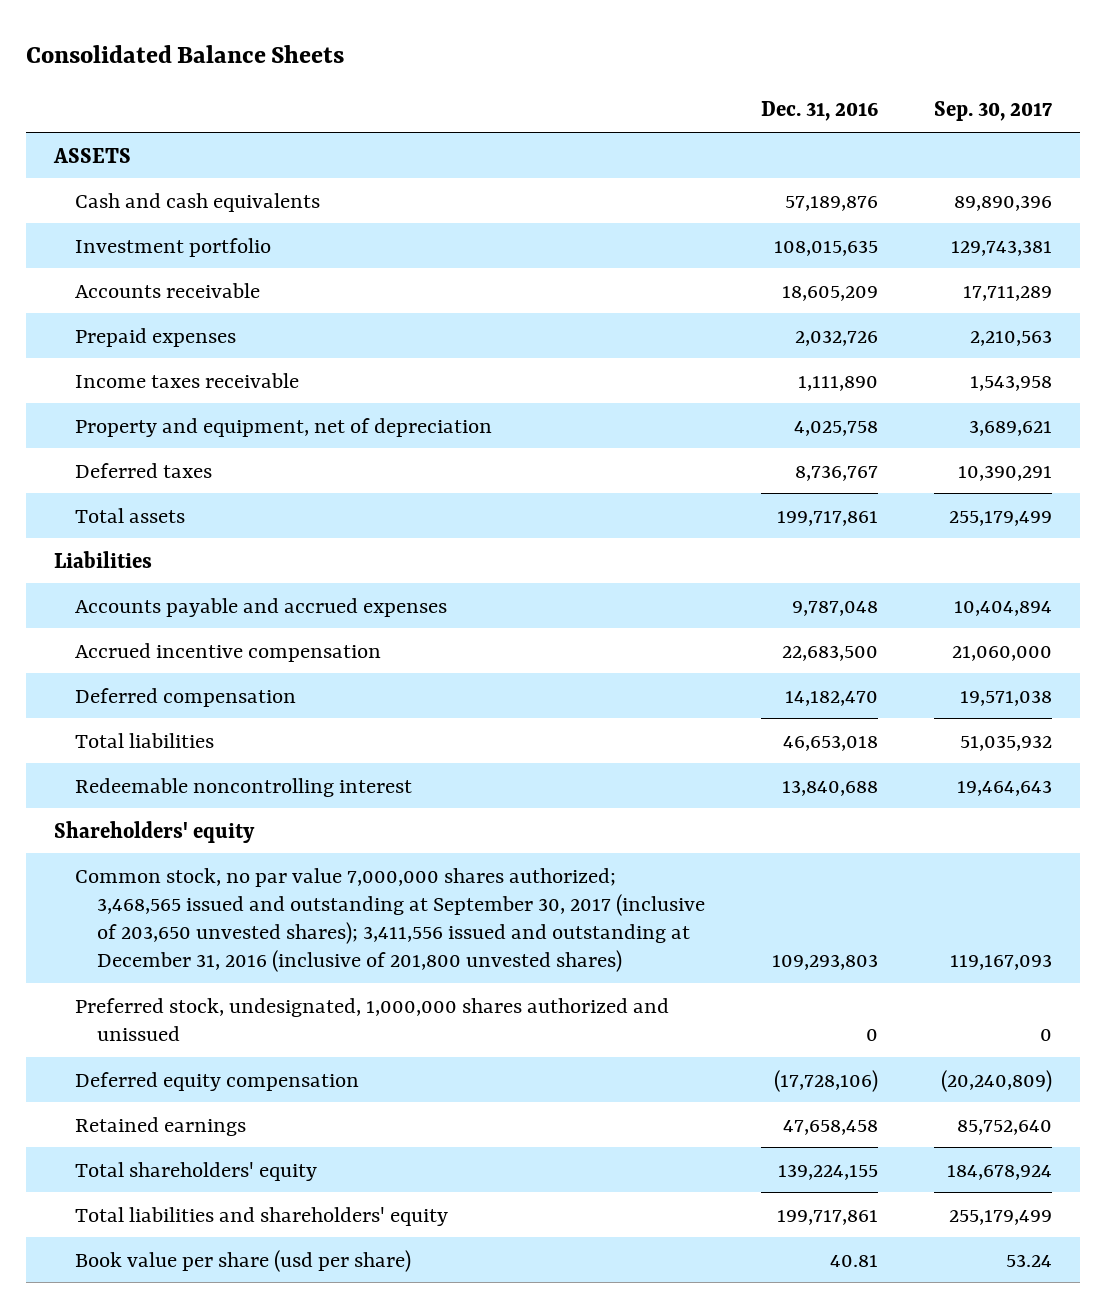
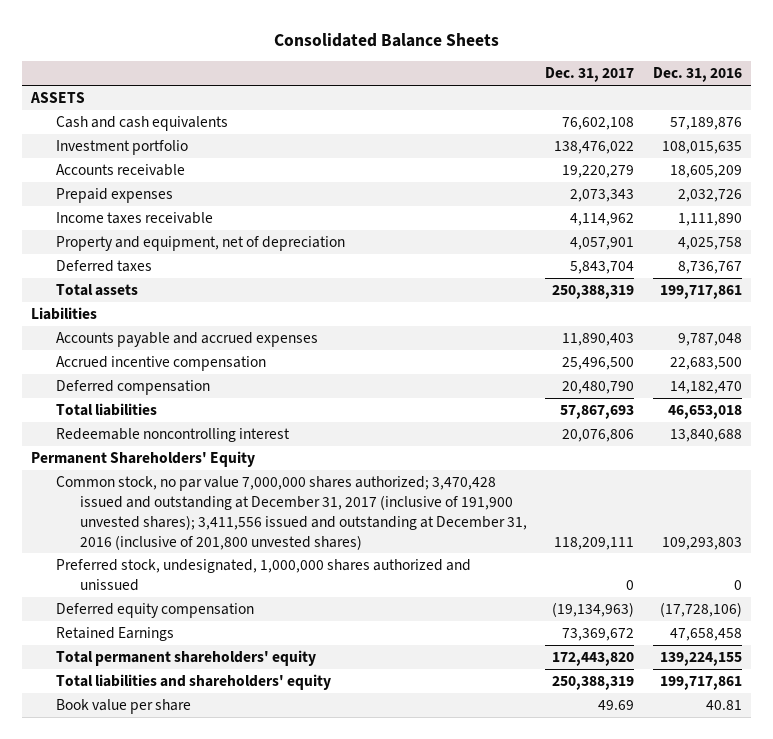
- | Dec. 31, 2016 | Sep. 30, 2017
+ | Dec. 31, 2017 | Dec. 31, 2016
- Shareholders' equity
- Common stock, no par value 7,000,000 shares authorized; 3,468,565 issued and outstanding at September 30, 2017 (inclusive of 203,650 unvested shares); 3,411,556 issued and outstanding at December 31, 2016 (inclusive of 201,800 unvested shares) | 109,293,803 | 119,167,093
+ Permanent Shareholders' Equity
+ Common stock, no par value 7,000,000 shares authorized; 3,470,428 issued and outstanding at December 31, 2017 (inclusive of 191,900 unvested shares); 3,411,556 issued and outstanding at December 31, 2016 (inclusive of 201,800 unvested shares) | 118,209,111 | 109,293,803
- Retained earnings | 47,658,458 | 85,752,640
- Total shareholders' equity | 139,224,155 | 184,678,924
+ Retained Earnings | 73,369,672 | 47,658,458
+ Total permanent shareholders' equity | 172,443,820 | 139,224,155
- Book value per share (usd per share) | 40.81 | 53.24
+ Book value per share | 49.69 | 40.81

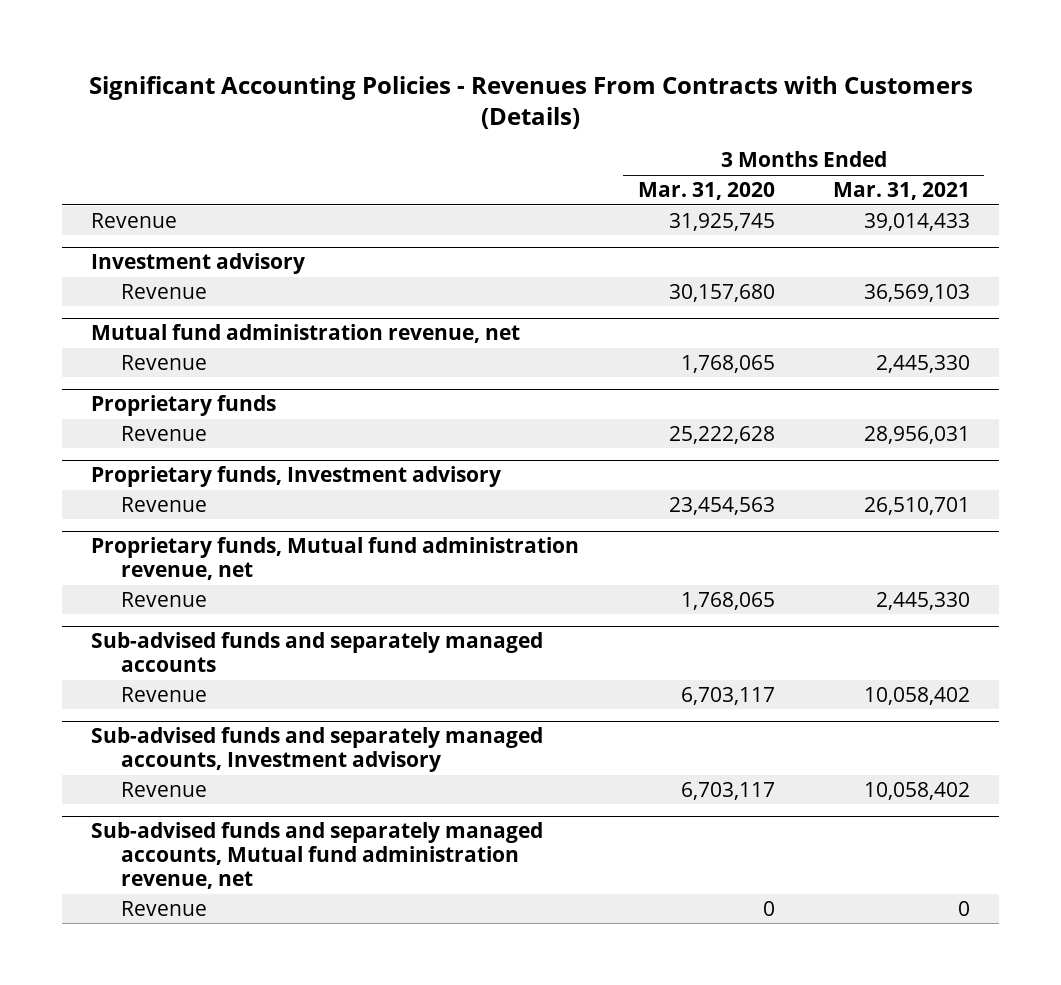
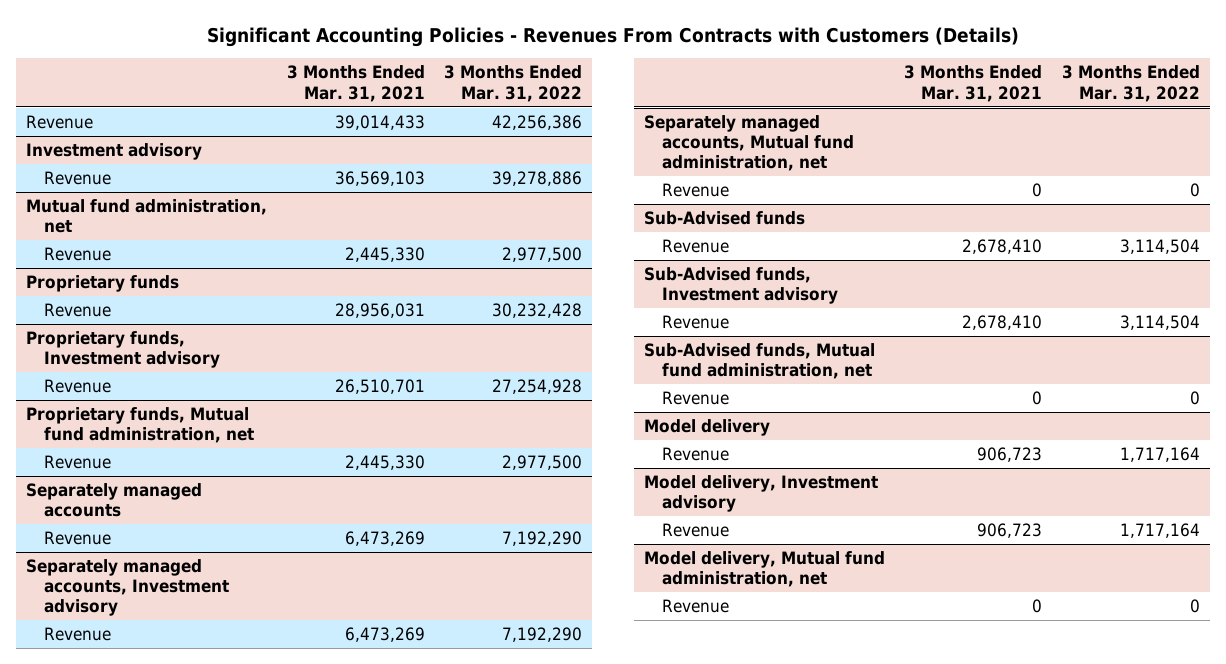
- | 3 Months Ended Mar. 31, 2020 | 3 Months Ended Mar. 31, 2021
+ | 3 Months Ended Mar. 31, 2021 | 3 Months Ended Mar. 31, 2022
- Mutual fund administration revenue, net
+ Mutual fund administration, net
- Proprietary funds, Mutual fund administration revenue, net
+ Proprietary funds, Mutual fund administration, net
- Sub-advised funds and separately managed accounts
- Revenue | 6,703,117 | 10,058,402
- Sub-advised funds and separately managed accounts, Investment advisory
- Revenue | 6,703,117 | 10,058,402
- Sub-advised funds and separately managed accounts, Mutual fund administration revenue, net
+ Separately managed accounts
+ Revenue | 6,473,269 | 7,192,290
+ Separately managed accounts, Investment advisory
+ Revenue | 6,473,269 | 7,192,290
+ Separately managed accounts, Mutual fund administration, net
+ Sub-Advised funds
+ Revenue | 2,678,410 | 3,114,504
+ Sub-Advised funds, Investment advisory
+ Revenue | 2,678,410 | 3,114,504
+ Sub-Advised funds, Mutual fund administration, net
+ Revenue | 0 | 0
+ Model delivery
+ Revenue | 906,723 | 1,717,164
+ Model delivery, Investment advisory
+ Revenue | 906,723 | 1,717,164
+ Model delivery, Mutual fund administration, net
+ Revenue | 0 | 0

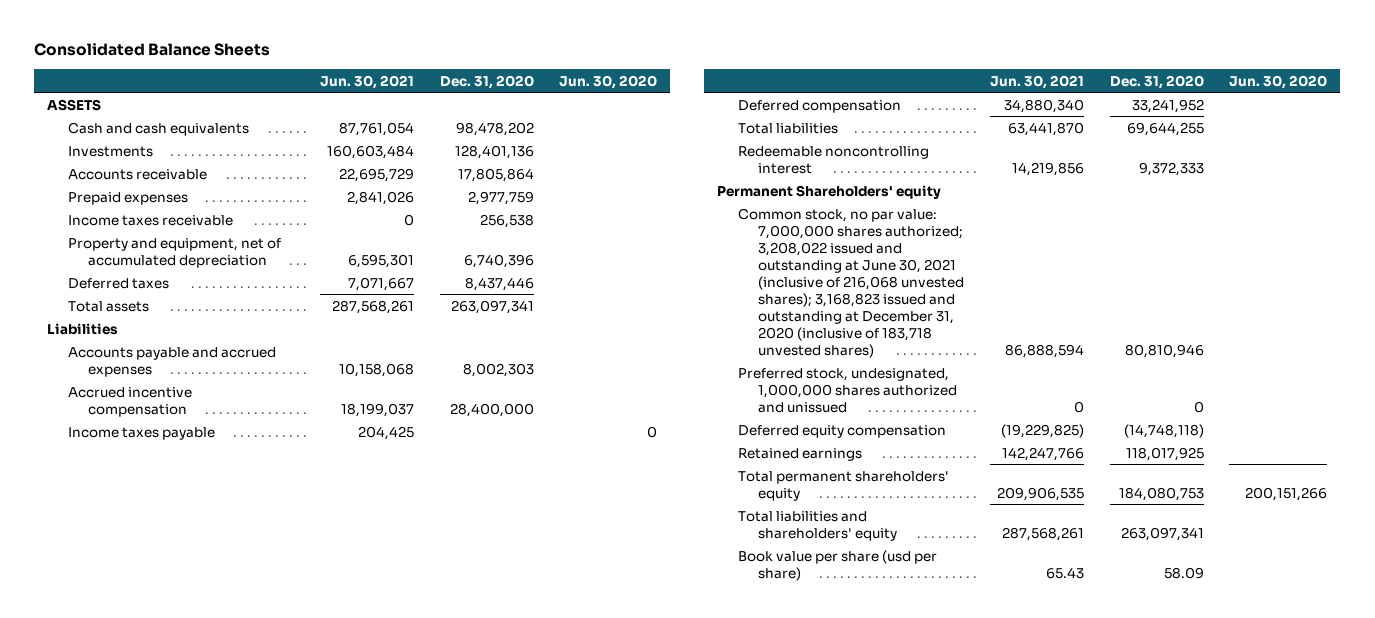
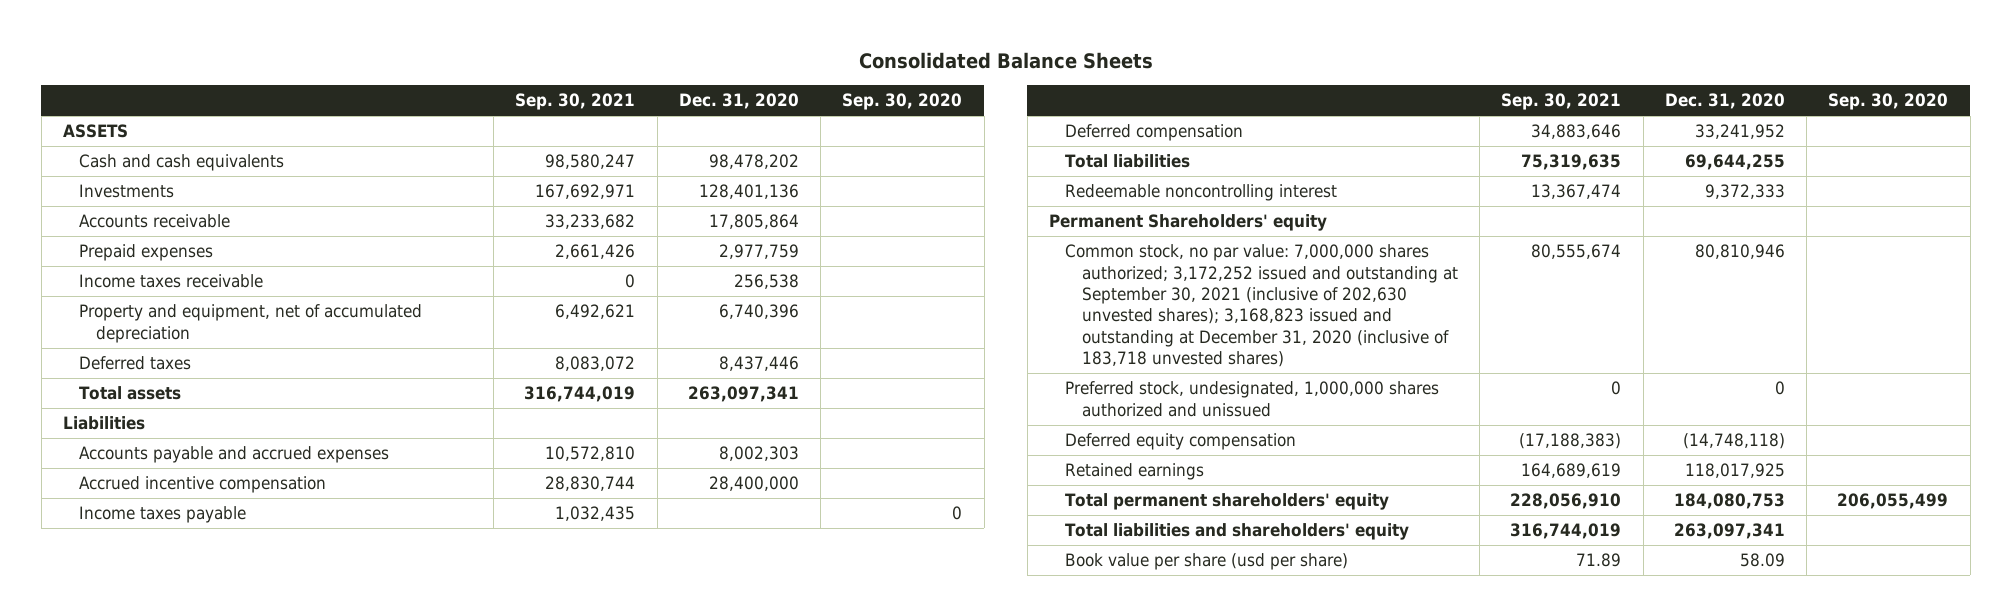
- | Jun. 30, 2021 | Dec. 31, 2020 | Jun. 30, 2020
+ | Sep. 30, 2021 | Dec. 31, 2020 | Sep. 30, 2020
- Common stock, no par value: 7,000,000 shares authorized; 3,208,022 issued and outstanding at June 30, 2021 (inclusive of 216,068 unvested shares); 3,168,823 issued and outstanding at December 31, 2020 (inclusive of 183,718 unvested shares) | 86,888,594 | 80,810,946 |
+ Common stock, no par value: 7,000,000 shares authorized; 3,172,252 issued and outstanding at September 30, 2021 (inclusive of 202,630 unvested shares); 3,168,823 issued and outstanding at December 31, 2020 (inclusive of 183,718 unvested shares) | 80,555,674 | 80,810,946 |

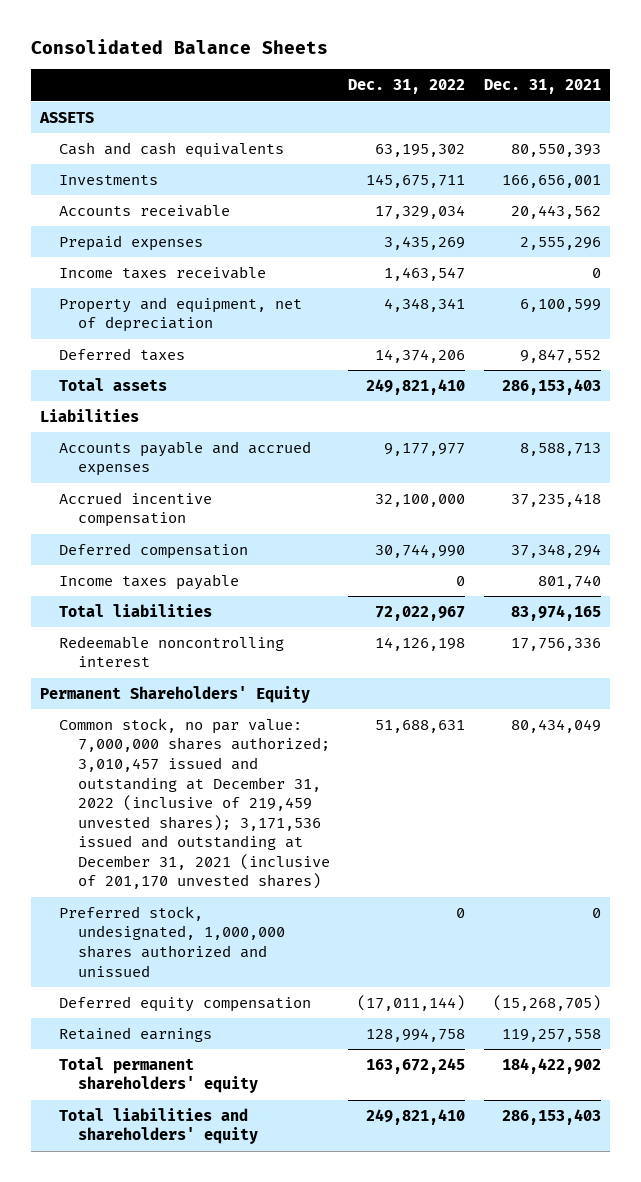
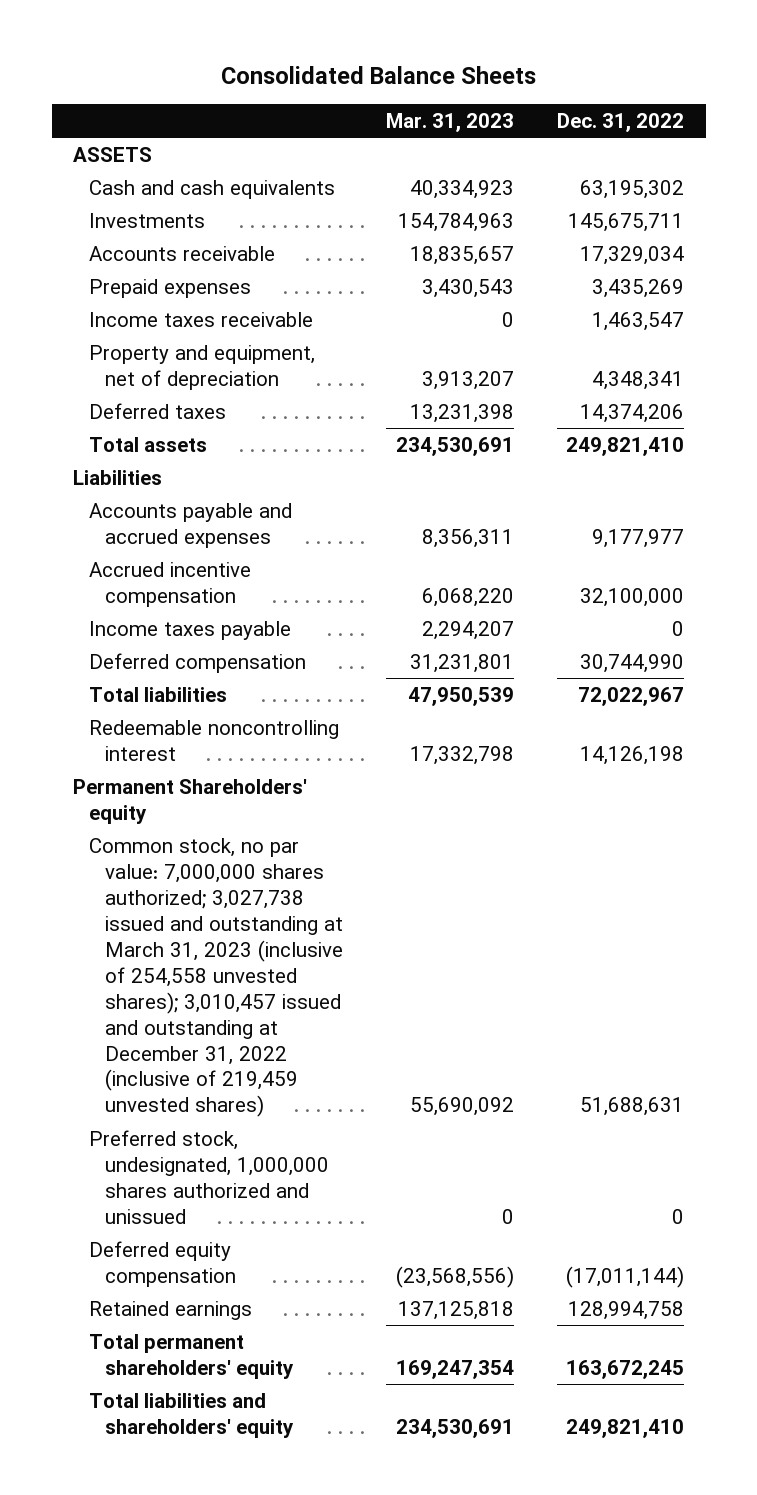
- | Dec. 31, 2022 | Dec. 31, 2021
+ | Mar. 31, 2023 | Dec. 31, 2022
moved down: Deferred compensation | 31,231,801 | 30,744,990
- Permanent Shareholders' Equity
- Common stock, no par value: 7,000,000 shares authorized; 3,010,457 issued and outstanding at December 31, 2022 (inclusive of 219,459 unvested shares); 3,171,536 issued and outstanding at December 31, 2021 (inclusive of 201,170 unvested shares) | 51,688,631 | 80,434,049
+ Permanent Shareholders' equity
+ Common stock, no par value: 7,000,000 shares authorized; 3,027,738 issued and outstanding at March 31, 2023 (inclusive of 254,558 unvested shares); 3,010,457 issued and outstanding at December 31, 2022 (inclusive of 219,459 unvested shares) | 55,690,092 | 51,688,631

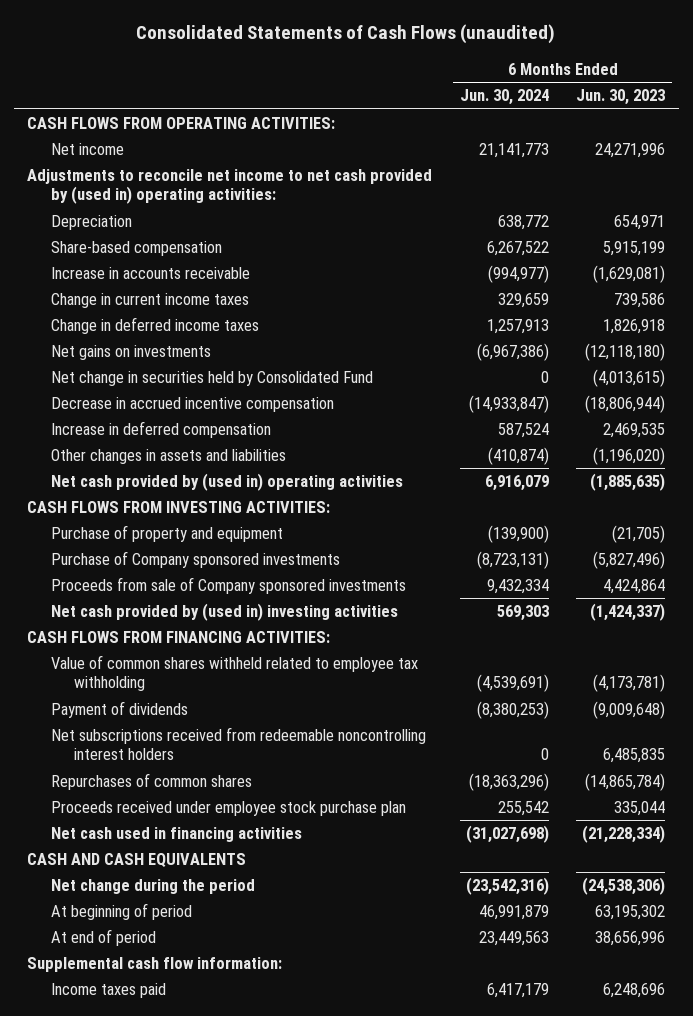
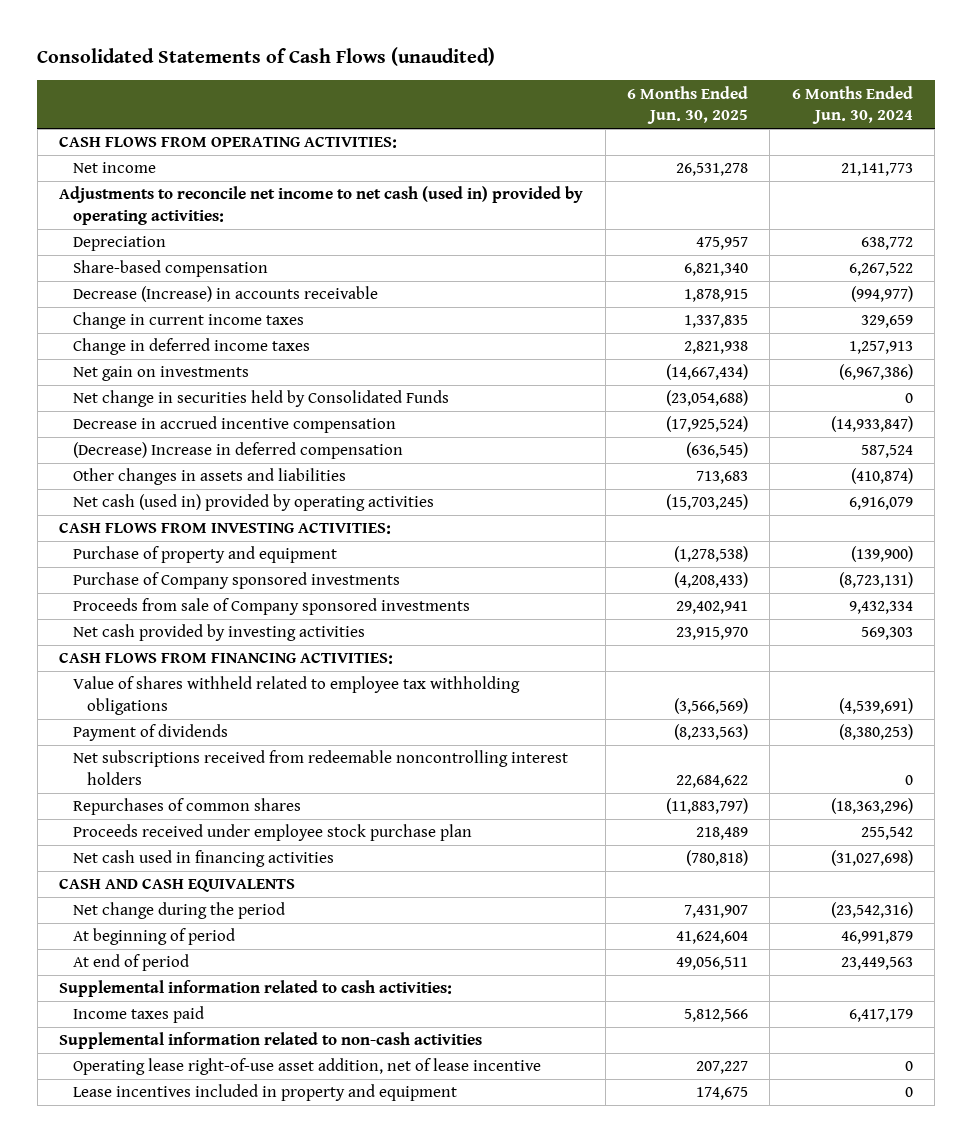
- | 6 Months Ended Jun. 30, 2024 | 6 Months Ended Jun. 30, 2023
+ | 6 Months Ended Jun. 30, 2025 | 6 Months Ended Jun. 30, 2024
- Adjustments to reconcile net income to net cash provided by (used in) operating activities:
+ Adjustments to reconcile net income to net cash (used in) provided by operating activities:
- Increase in accounts receivable | (994,977) | (1,629,081)
+ Decrease (Increase) in accounts receivable | 1,878,915 | (994,977)
- Net gains on investments | (6,967,386) | (12,118,180)
- Net change in securities held by Consolidated Fund | 0 | (4,013,615)
+ Net gain on investments | (14,667,434) | (6,967,386)
+ Net change in securities held by Consolidated Funds | (23,054,688) | 0
- Increase in deferred compensation | 587,524 | 2,469,535
+ (Decrease) Increase in deferred compensation | (636,545) | 587,524
- Net cash provided by (used in) operating activities | 6,916,079 | (1,885,635)
+ Net cash (used in) provided by operating activities | (15,703,245) | 6,916,079
- Net cash provided by (used in) investing activities | 569,303 | (1,424,337)
+ Net cash provided by investing activities | 23,915,970 | 569,303
- Value of common shares withheld related to employee tax withholding | (4,539,691) | (4,173,781)
+ Value of shares withheld related to employee tax withholding obligations | (3,566,569) | (4,539,691)
- Supplemental cash flow information:
+ Supplemental information related to cash activities:
+ Supplemental information related to non-cash activities
+ Operating lease right-of-use asset addition, net of lease incentive | 207,227 | 0
+ Lease incentives included in property and equipment | 174,675 | 0

